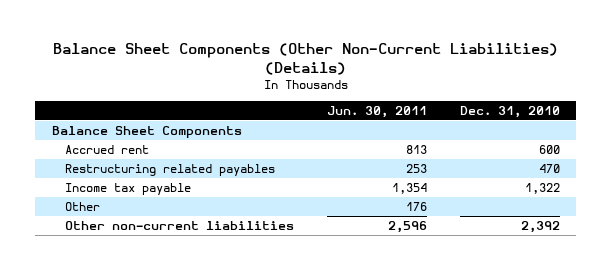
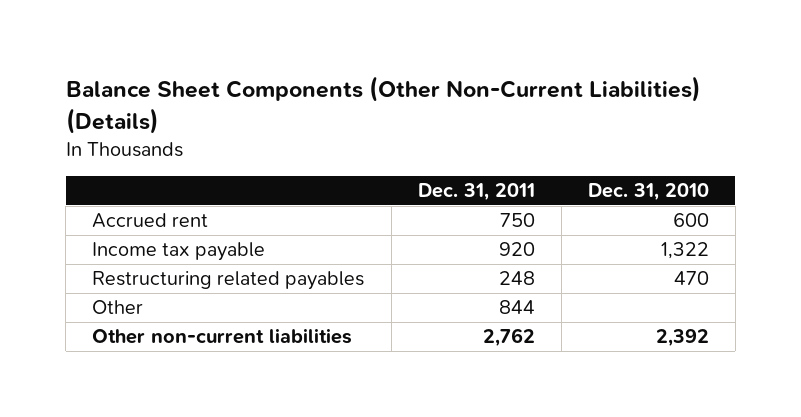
- | Jun. 30, 2011 | Dec. 31, 2010
+ | Dec. 31, 2011 | Dec. 31, 2010
- Balance Sheet Components
moved down: Restructuring related payables | 248 | 470

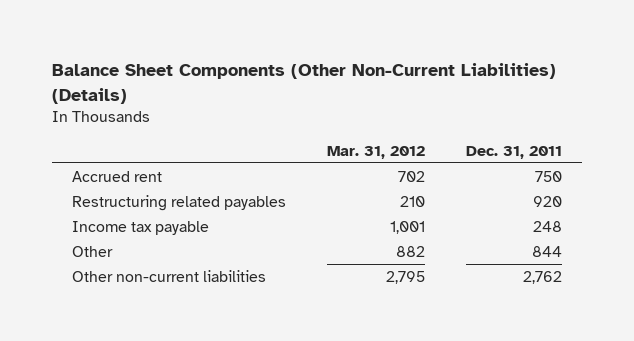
- | Dec. 31, 2011 | Dec. 31, 2010
+ | Mar. 31, 2012 | Dec. 31, 2011
- Income tax payable | 920 | 1,322
- Restructuring related payables | 248 | 470
+ Restructuring related payables | 210 | 920
+ Income tax payable | 1,001 | 248

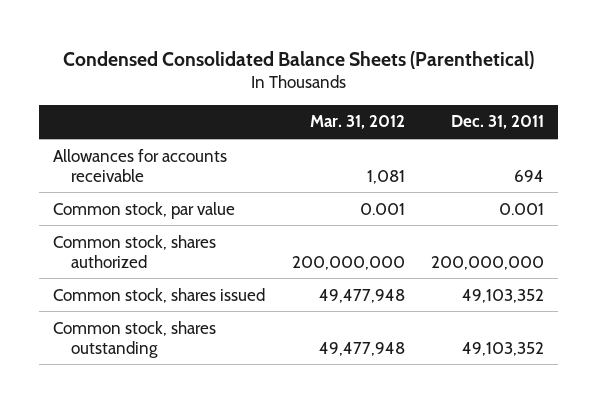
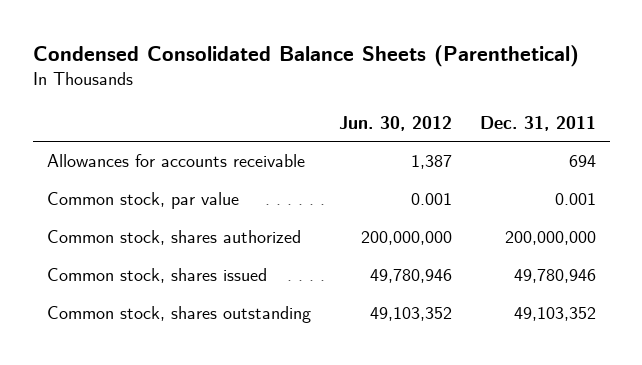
- | Mar. 31, 2012 | Dec. 31, 2011
+ | Jun. 30, 2012 | Dec. 31, 2011
- Common stock, shares issued | 49,477,948 | 49,103,352
+ Common stock, shares issued | 49,780,946 | 49,780,946

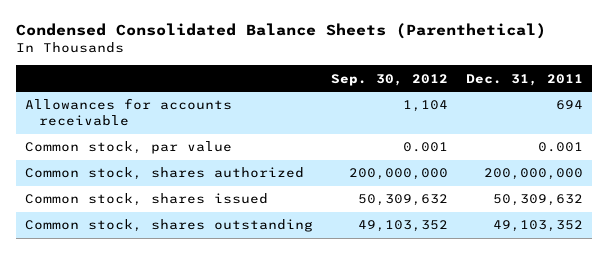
- | Jun. 30, 2012 | Dec. 31, 2011
+ | Sep. 30, 2012 | Dec. 31, 2011
- Common stock, shares issued | 49,780,946 | 49,780,946
+ Common stock, shares issued | 50,309,632 | 50,309,632

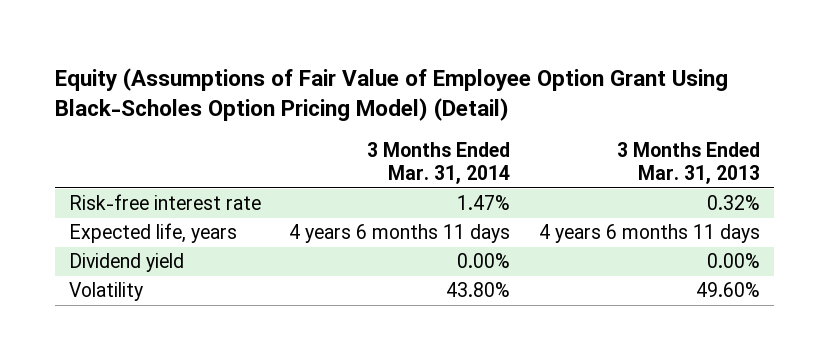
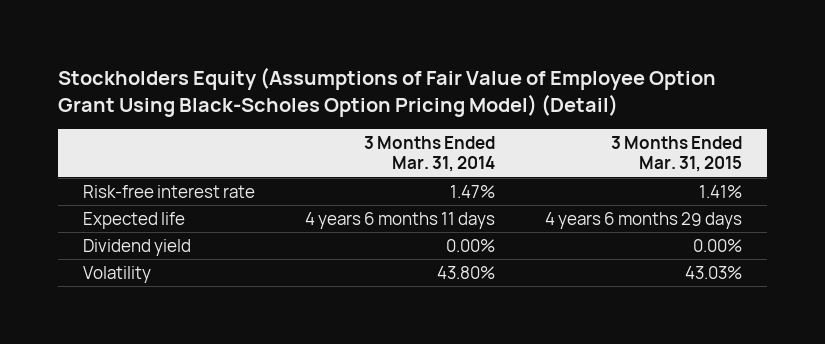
- Equity (Assumptions of Fair Value of Employee Option Grant Using Black-Scholes Option Pricing Model) (Detail)
+ Stockholders Equity (Assumptions of Fair Value of Employee Option Grant Using Black-Scholes Option Pricing Model) (Detail)
- | 3 Months Ended Mar. 31, 2014 | 3 Months Ended Mar. 31, 2013
+ | 3 Months Ended Mar. 31, 2014 | 3 Months Ended Mar. 31, 2015
- Expected life, years | 4 years 6 months 11 days | 4 years 6 months 11 days
+ Expected life | 4 years 6 months 11 days | 4 years 6 months 29 days

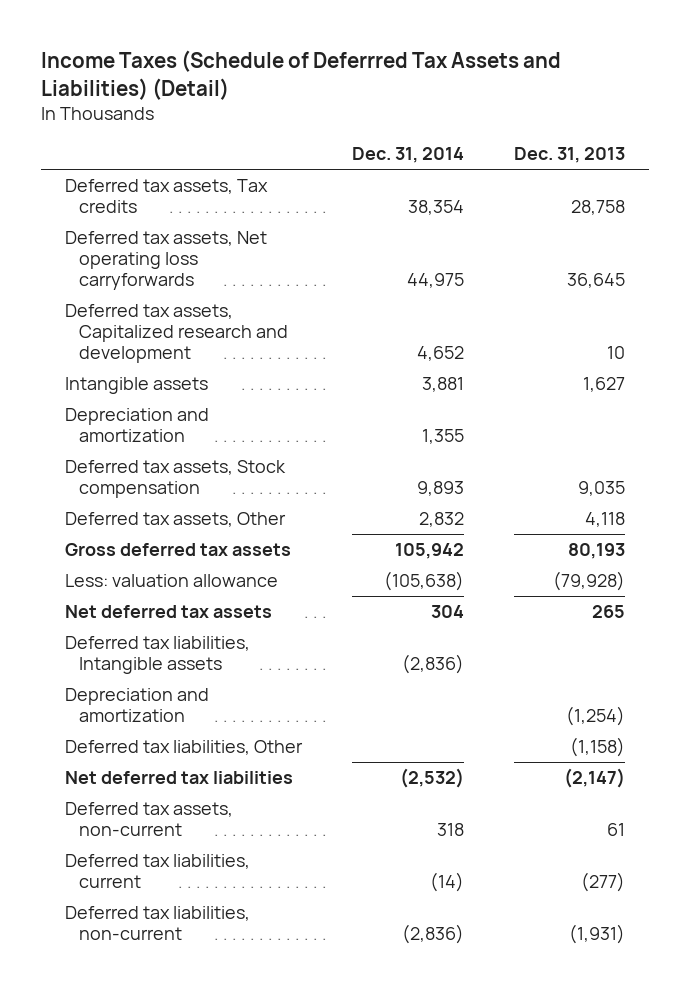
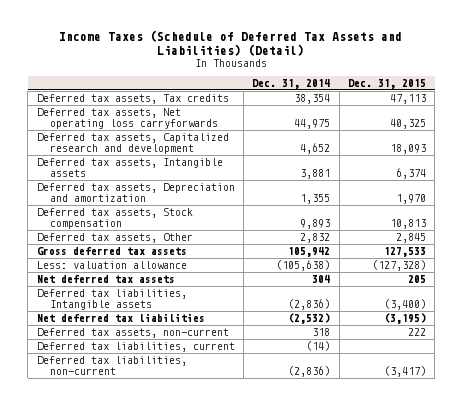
- Income Taxes (Schedule of Deferrred Tax Assets and Liabilities) (Detail)
+ Income Taxes (Schedule of Deferred Tax Assets and Liabilities) (Detail)
- | Dec. 31, 2014 | Dec. 31, 2013
+ | Dec. 31, 2014 | Dec. 31, 2015
- Intangible assets | 3,881 | 1,627
- Depreciation and amortization | 1,355 |
+ Deferred tax assets, Intangible assets | 3,881 | 6,374
+ Deferred tax assets, Depreciation and amortization | 1,355 | 1,970
- Depreciation and amortization | | (1,254)
- Deferred tax liabilities, Other | | (1,158)

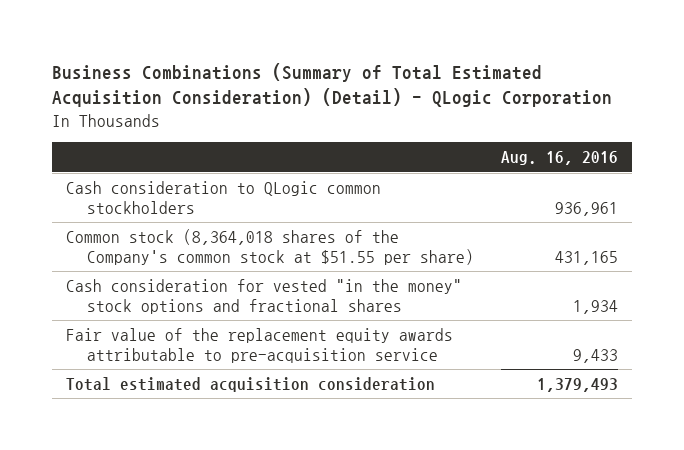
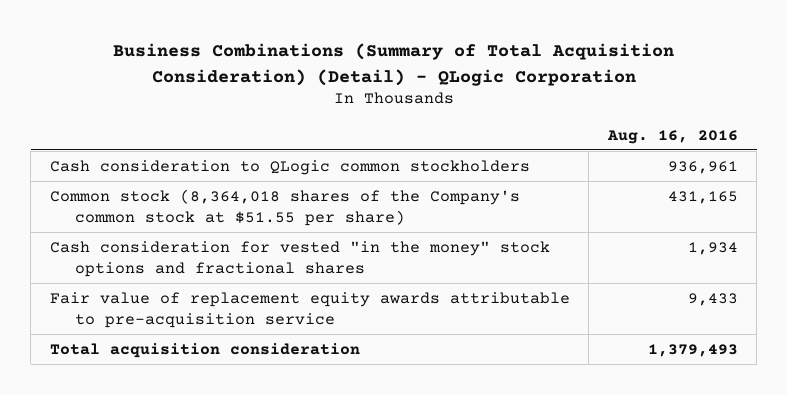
- Business Combinations (Summary of Total Estimated Acquisition Consideration) (Detail) - QLogic Corporation
+ Business Combinations (Summary of Total Acquisition Consideration) (Detail) - QLogic Corporation
- Fair value of the replacement equity awards attributable to pre-acquisition service | 9,433
- Total estimated acquisition consideration | 1,379,493
+ Fair value of replacement equity awards attributable to pre-acquisition service | 9,433
+ Total acquisition consideration | 1,379,493

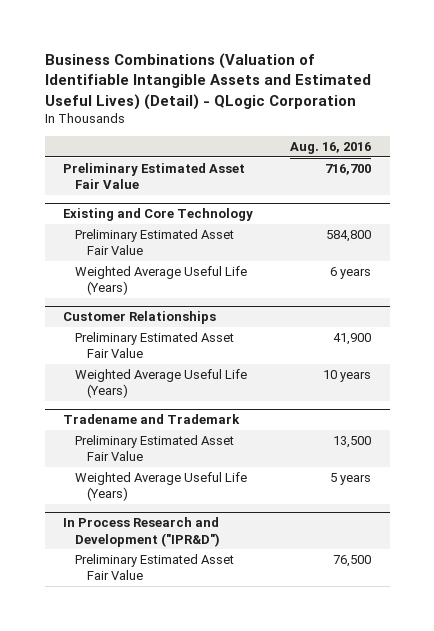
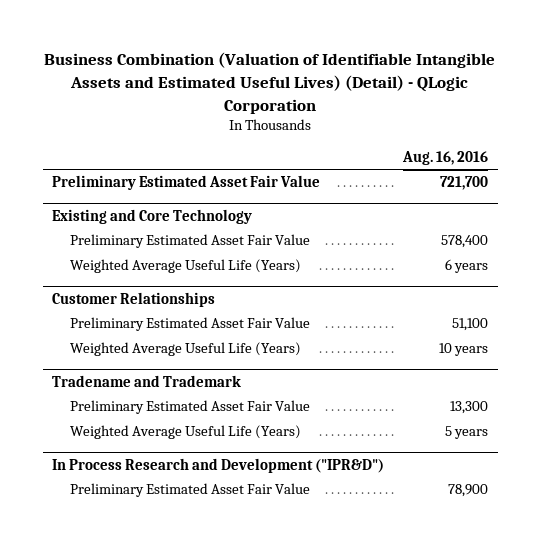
- Business Combinations (Valuation of Identifiable Intangible Assets and Estimated Useful Lives) (Detail) - QLogic Corporation
+ Business Combination (Valuation of Identifiable Intangible Assets and Estimated Useful Lives) (Detail) - QLogic Corporation
- Preliminary Estimated Asset Fair Value | 716,700
+ Preliminary Estimated Asset Fair Value | 721,700
@ Existing and Core Technology
- Preliminary Estimated Asset Fair Value | 584,800
+ Preliminary Estimated Asset Fair Value | 578,400
@ Customer Relationships
- Preliminary Estimated Asset Fair Value | 41,900
+ Preliminary Estimated Asset Fair Value | 51,100
@ Tradename and Trademark
- Preliminary Estimated Asset Fair Value | 13,500
+ Preliminary Estimated Asset Fair Value | 13,300
@ In Process Research and Development ("IPR&D")
- Preliminary Estimated Asset Fair Value | 76,500
+ Preliminary Estimated Asset Fair Value | 78,900

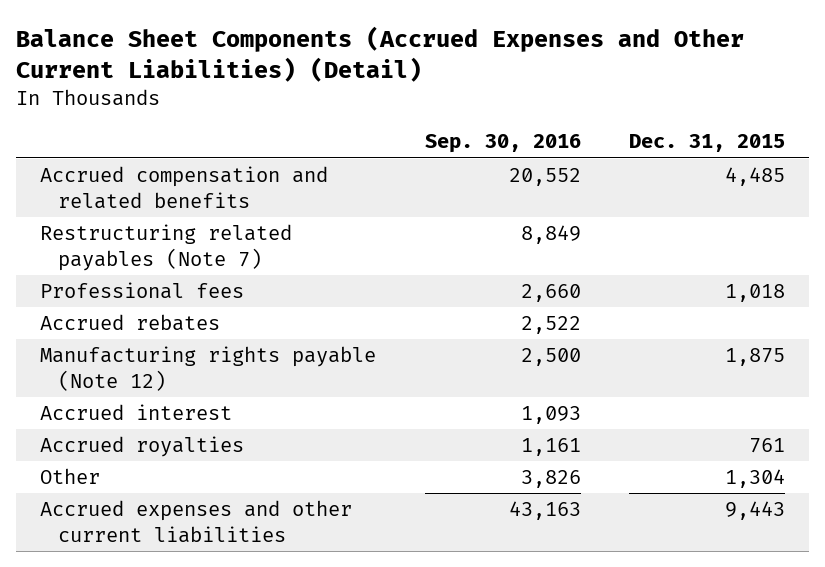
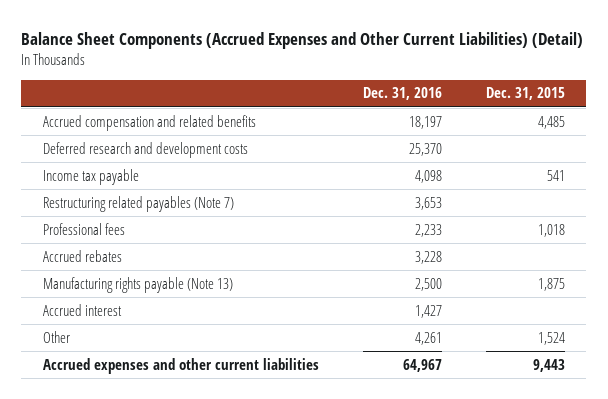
- | Sep. 30, 2016 | Dec. 31, 2015
+ | Dec. 31, 2016 | Dec. 31, 2015
+ Deferred research and development costs | 25,370 |
+ Income tax payable | 4,098 | 541
- Manufacturing rights payable (Note 12) | 2,500 | 1,875
+ Manufacturing rights payable (Note 13) | 2,500 | 1,875
- Accrued royalties | 1,161 | 761
- Other | 3,826 | 1,304
+ Other | 4,261 | 1,524

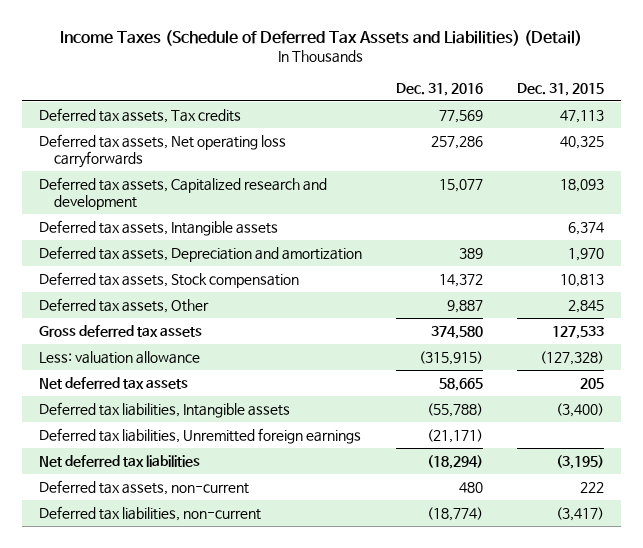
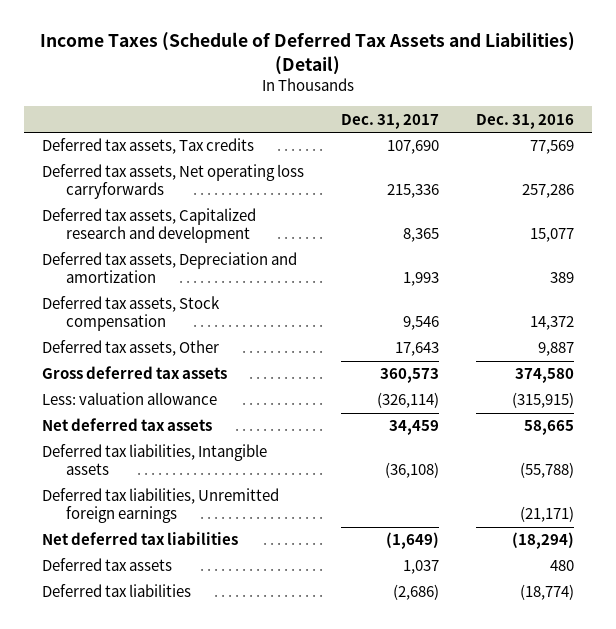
- | Dec. 31, 2016 | Dec. 31, 2015
+ | Dec. 31, 2017 | Dec. 31, 2016
- Deferred tax assets, Intangible assets | | 6,374
- Deferred tax assets, non-current | 480 | 222
- Deferred tax liabilities, non-current | (18,774) | (3,417)
+ Deferred tax assets | 1,037 | 480
+ Deferred tax liabilities | (2,686) | (18,774)

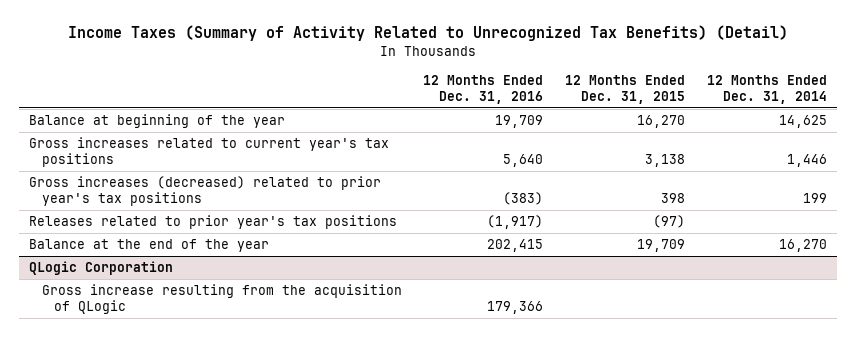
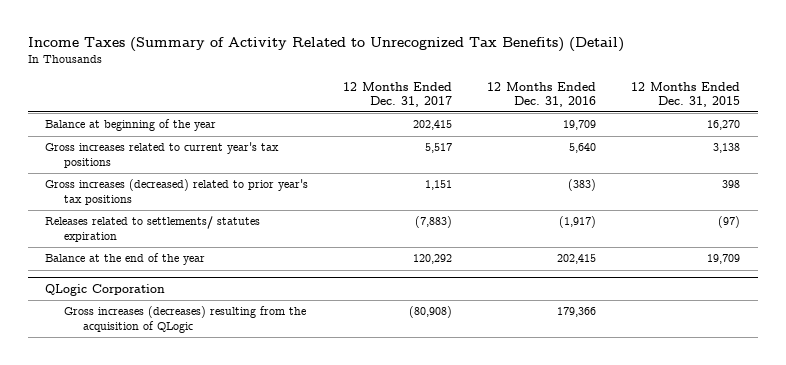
- | 12 Months Ended Dec. 31, 2016 | 12 Months Ended Dec. 31, 2015 | 12 Months Ended Dec. 31, 2014
+ | 12 Months Ended Dec. 31, 2017 | 12 Months Ended Dec. 31, 2016 | 12 Months Ended Dec. 31, 2015
- Releases related to prior year's tax positions | (1,917) | (97) |
+ Releases related to settlements/ statutes expiration | (7,883) | (1,917) | (97)
@ QLogic Corporation
- Gross increase resulting from the acquisition of QLogic | 179,366 | |
+ Gross increases (decreases) resulting from the acquisition of QLogic | (80,908) | 179,366 |

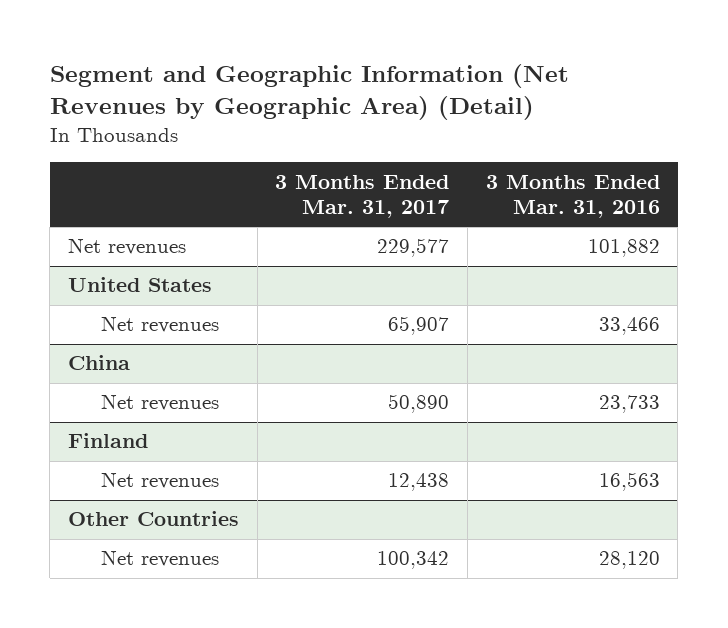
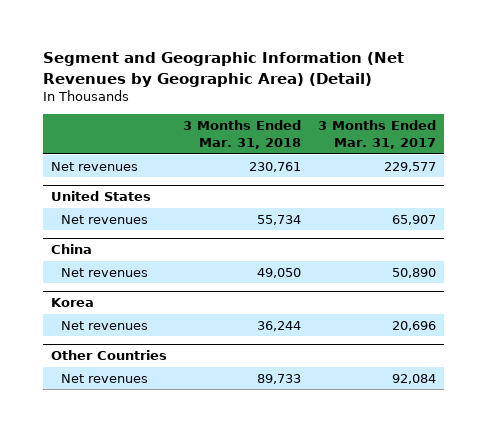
- | 3 Months Ended Mar. 31, 2017 | 3 Months Ended Mar. 31, 2016
+ | 3 Months Ended Mar. 31, 2018 | 3 Months Ended Mar. 31, 2017
- Finland
- Net revenues | 12,438 | 16,563
+ Korea
+ Net revenues | 36,244 | 20,696
@ Other Countries
- Net revenues | 100,342 | 28,120
+ Net revenues | 89,733 | 92,084

